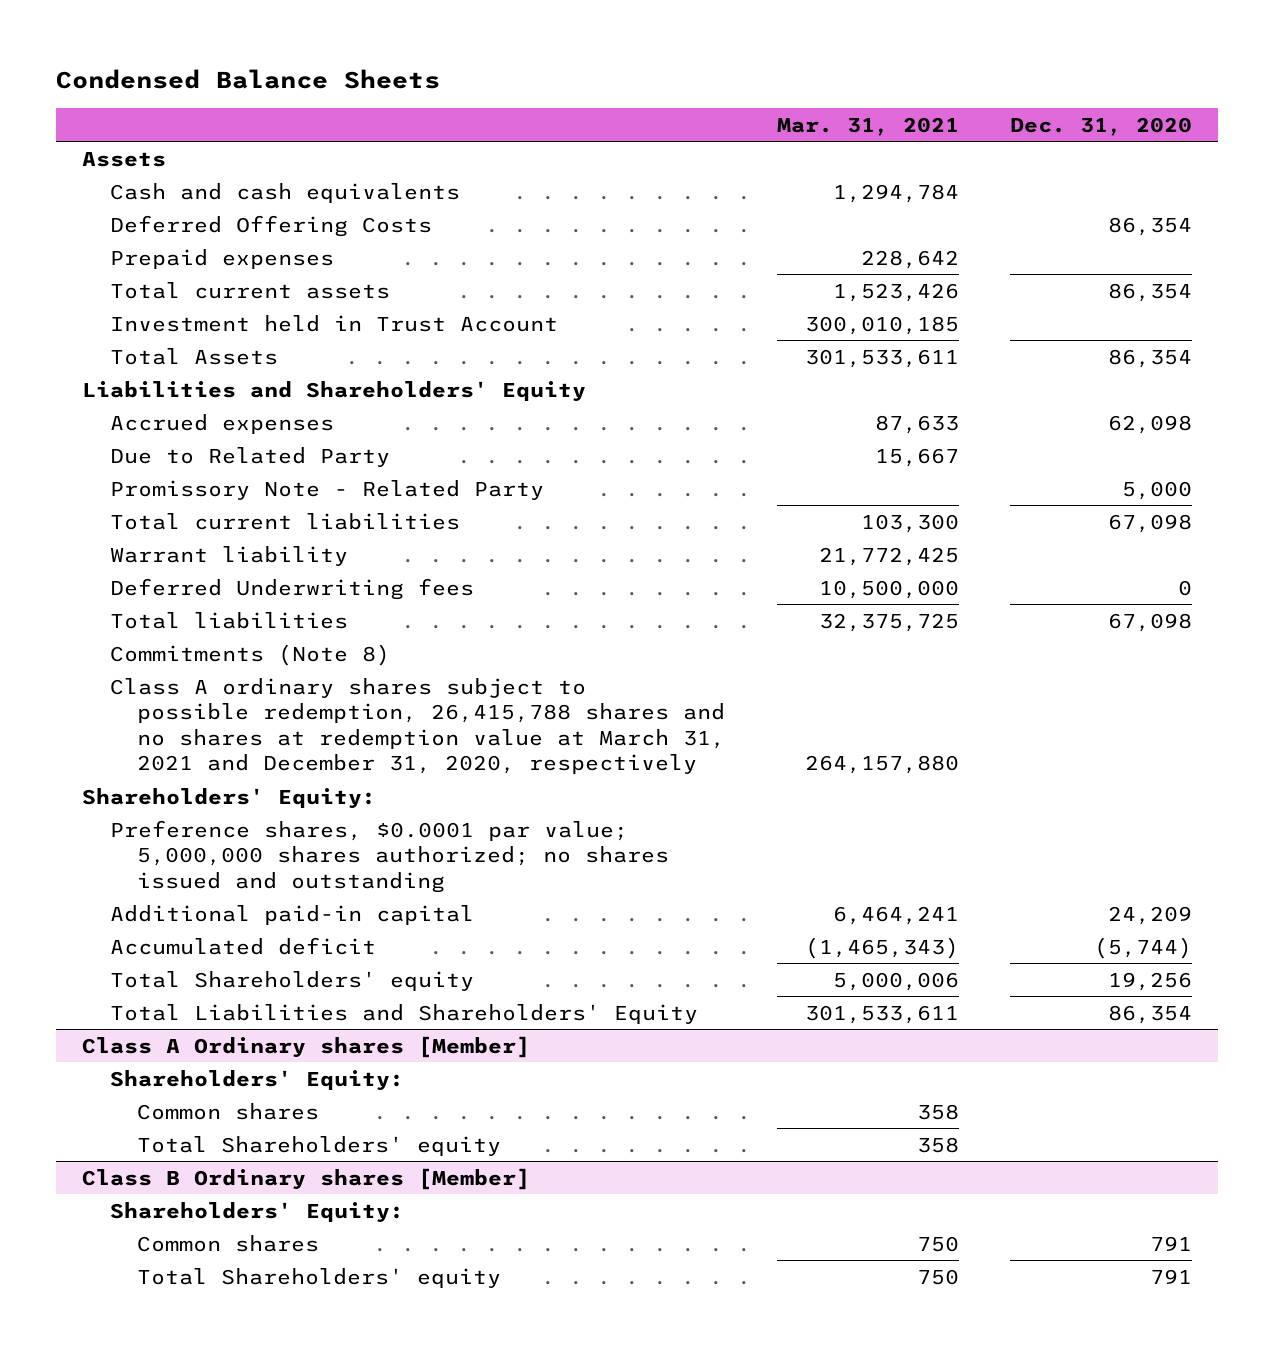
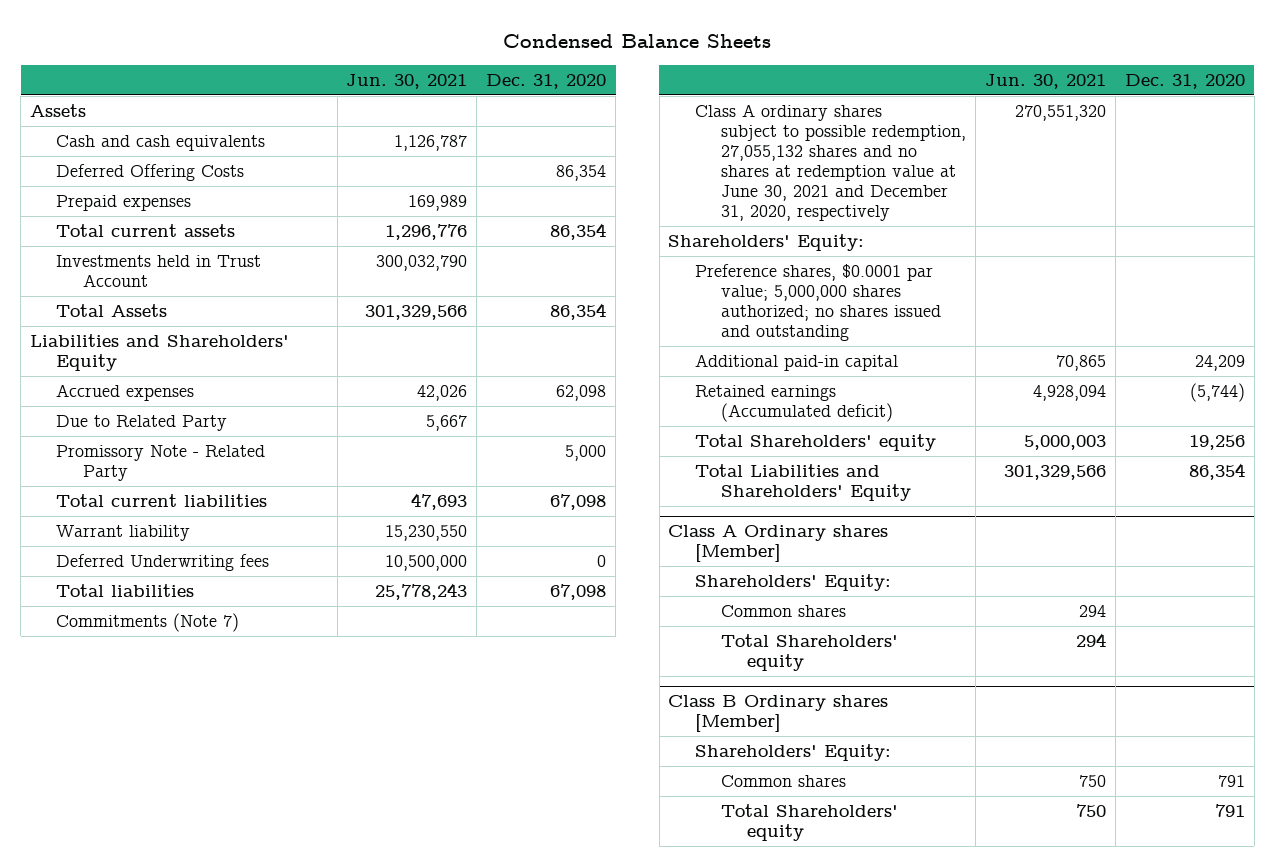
- | Mar. 31, 2021 | Dec. 31, 2020
+ | Jun. 30, 2021 | Dec. 31, 2020
- Investment held in Trust Account | 300,010,185 |
+ Investments held in Trust Account | 300,032,790 |
- Commitments (Note 8)
- Class A ordinary shares subject to possible redemption, 26,415,788 shares and no shares at redemption value at March 31, 2021 and December 31, 2020, respectively | 264,157,880 |
+ Commitments (Note 7)
+ Class A ordinary shares subject to possible redemption, 27,055,132 shares and no shares at redemption value at June 30, 2021 and December 31, 2020, respectively | 270,551,320 |
- Accumulated deficit | (1,465,343) | (5,744)
+ Retained earnings (Accumulated deficit) | 4,928,094 | (5,744)

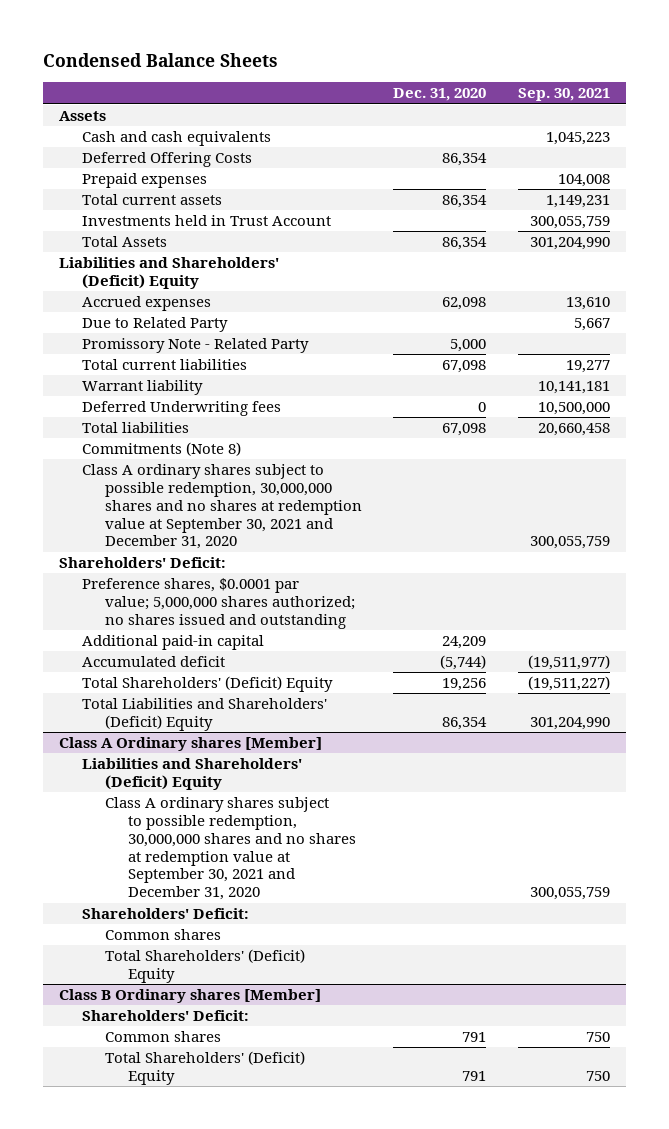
- | Jun. 30, 2021 | Dec. 31, 2020
+ | Dec. 31, 2020 | Sep. 30, 2021
- Liabilities and Shareholders' Equity
+ Liabilities and Shareholders' (Deficit) Equity
- Commitments (Note 7)
- Class A ordinary shares subject to possible redemption, 27,055,132 shares and no shares at redemption value at June 30, 2021 and December 31, 2020, respectively | 270,551,320 |
- Shareholders' Equity:
+ Commitments (Note 8)
+ Class A ordinary shares subject to possible redemption, 30,000,000 shares and no shares at redemption value at September 30, 2021 and December 31, 2020 | | 300,055,759
+ Shareholders' Deficit:
- Retained earnings (Accumulated deficit) | 4,928,094 | (5,744)
- Total Shareholders' equity | 5,000,003 | 19,256
- Total Liabilities and Shareholders' Equity | 301,329,566 | 86,354
+ Accumulated deficit | (5,744) | (19,511,977)
+ Total Shareholders' (Deficit) Equity | 19,256 | (19,511,227)
+ Total Liabilities and Shareholders' (Deficit) Equity | 86,354 | 301,204,990
@ Class A Ordinary shares [Member]
- Shareholders' Equity:
+ Liabilities and Shareholders' (Deficit) Equity
+ Class A ordinary shares subject to possible redemption, 30,000,000 shares and no shares at redemption value at September 30, 2021 and December 31, 2020 | | 300,055,759
+ Shareholders' Deficit:
- Total Shareholders' equity | 294 |
+ Total Shareholders' (Deficit) Equity
@ Class B Ordinary shares [Member]
- Shareholders' Equity:
+ Shareholders' Deficit:
- Total Shareholders' equity | 750 | 791
+ Total Shareholders' (Deficit) Equity | 791 | 750

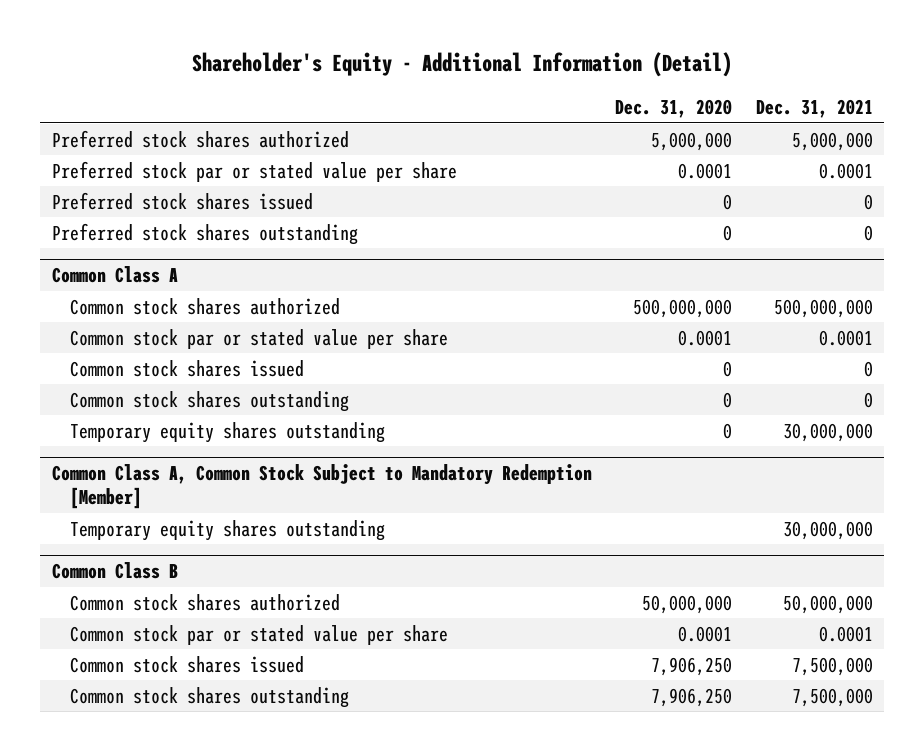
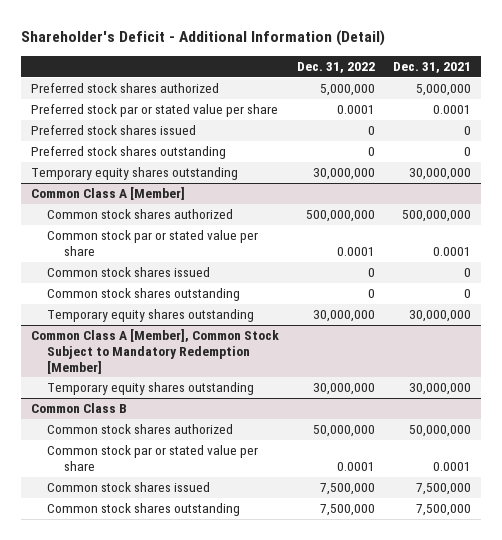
- Shareholder's Equity - Additional Information (Detail)
+ Shareholder's Deficit - Additional Information (Detail)
- | Dec. 31, 2020 | Dec. 31, 2021
+ | Dec. 31, 2022 | Dec. 31, 2021
- Common Class A
+ Temporary equity shares outstanding | 30,000,000 | 30,000,000
+ Common Class A [Member]
- Common Class A, Common Stock Subject to Mandatory Redemption [Member]
+ Common Class A [Member], Common Stock Subject to Mandatory Redemption [Member]

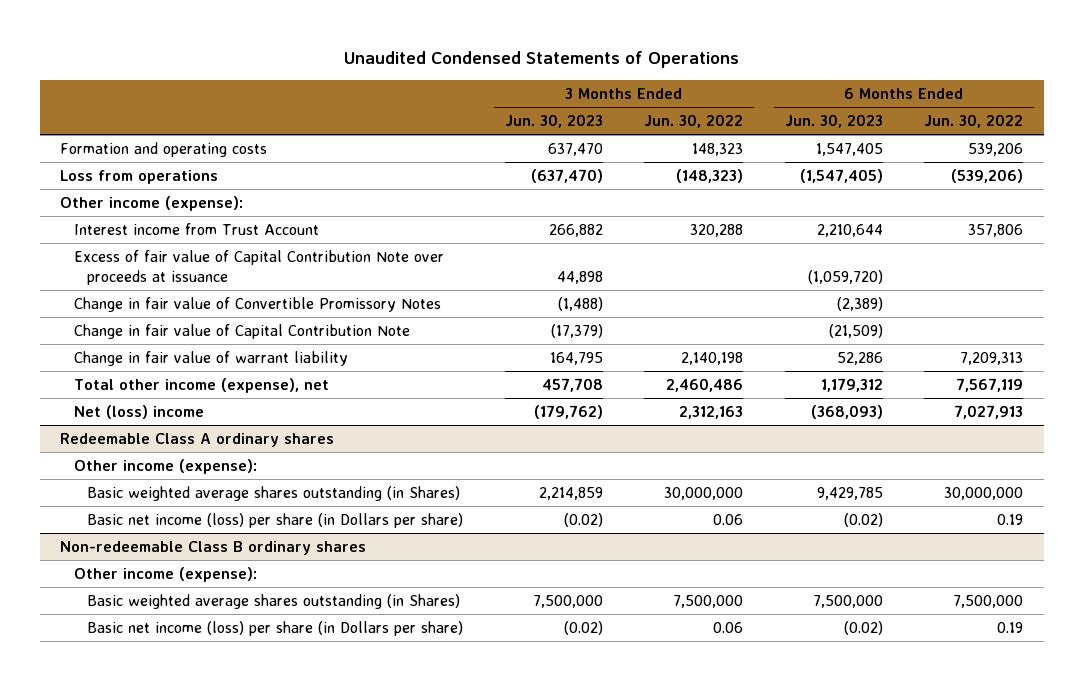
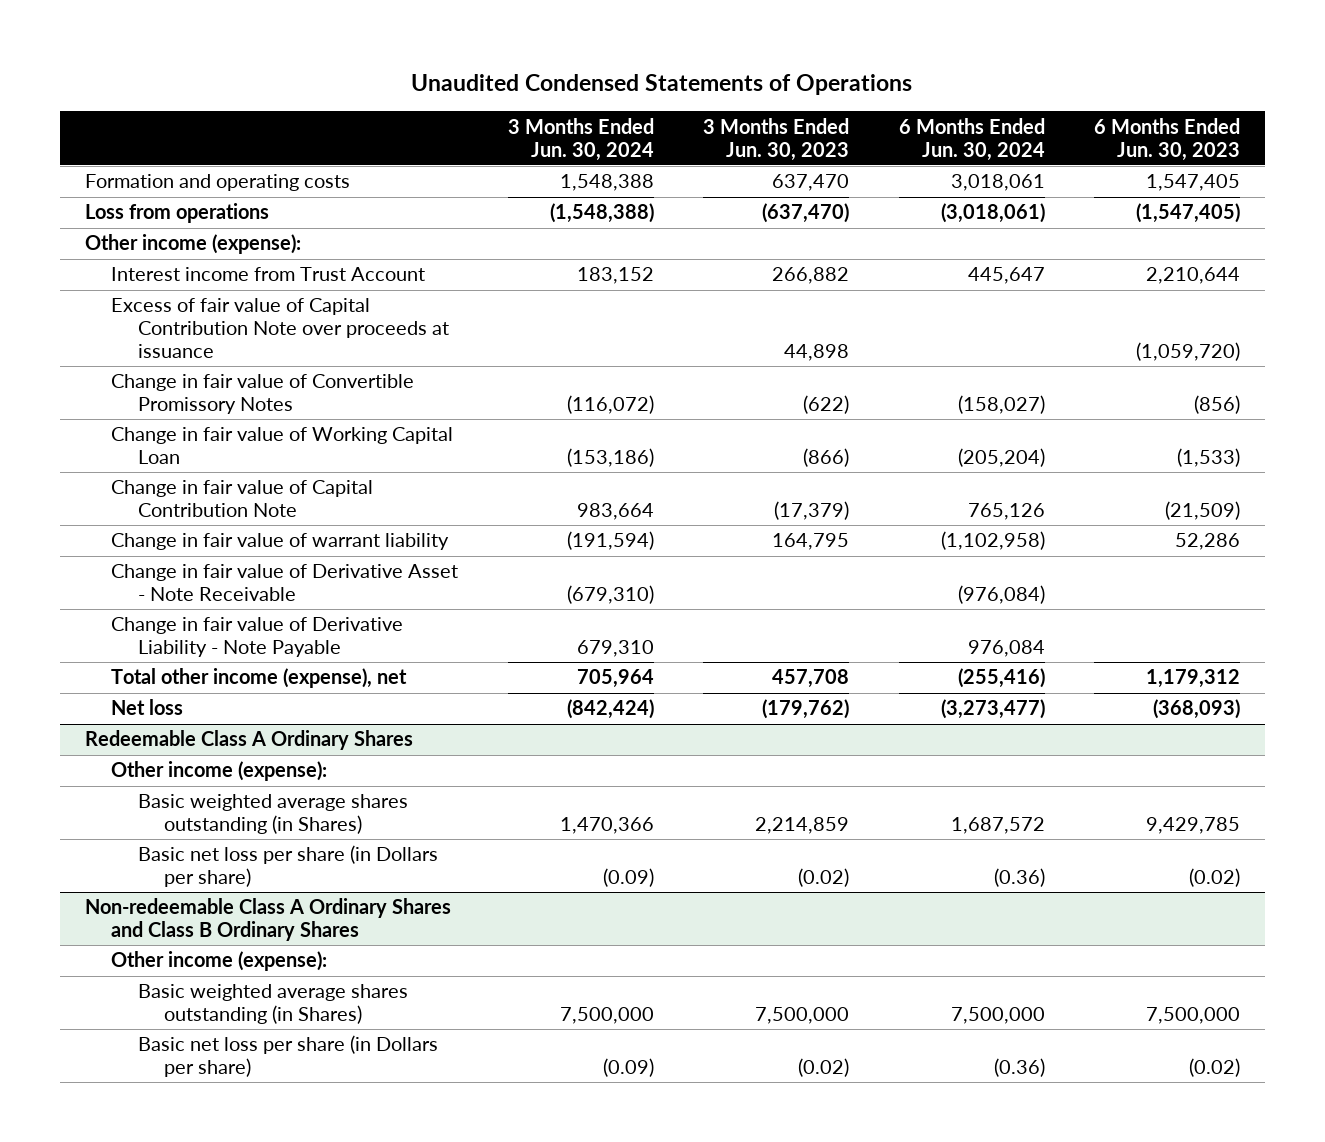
- | 3 Months Ended Jun. 30, 2023 | 3 Months Ended Jun. 30, 2022 | 6 Months Ended Jun. 30, 2023 | 6 Months Ended Jun. 30, 2022
+ | 3 Months Ended Jun. 30, 2024 | 3 Months Ended Jun. 30, 2023 | 6 Months Ended Jun. 30, 2024 | 6 Months Ended Jun. 30, 2023
- Change in fair value of Convertible Promissory Notes | (1,488) | | (2,389) |
+ Change in fair value of Convertible Promissory Notes | (116,072) | (622) | (158,027) | (856)
+ Change in fair value of Working Capital Loan | (153,186) | (866) | (205,204) | (1,533)
+ Change in fair value of Derivative Asset - Note Receivable | (679,310) | | (976,084) |
+ Change in fair value of Derivative Liability - Note Payable | 679,310 | | 976,084 |
- Net (loss) income | (179,762) | 2,312,163 | (368,093) | 7,027,913
- Redeemable Class A ordinary shares
+ Net loss | (842,424) | (179,762) | (3,273,477) | (368,093)
+ Redeemable Class A Ordinary Shares
- Basic net income (loss) per share (in Dollars per share) | (0.02) | 0.06 | (0.02) | 0.19
- Non-redeemable Class B ordinary shares
+ Basic net loss per share (in Dollars per share) | (0.09) | (0.02) | (0.36) | (0.02)
+ Non-redeemable Class A Ordinary Shares and Class B Ordinary Shares
- Basic net income (loss) per share (in Dollars per share) | (0.02) | 0.06 | (0.02) | 0.19
+ Basic net loss per share (in Dollars per share) | (0.09) | (0.02) | (0.36) | (0.02)

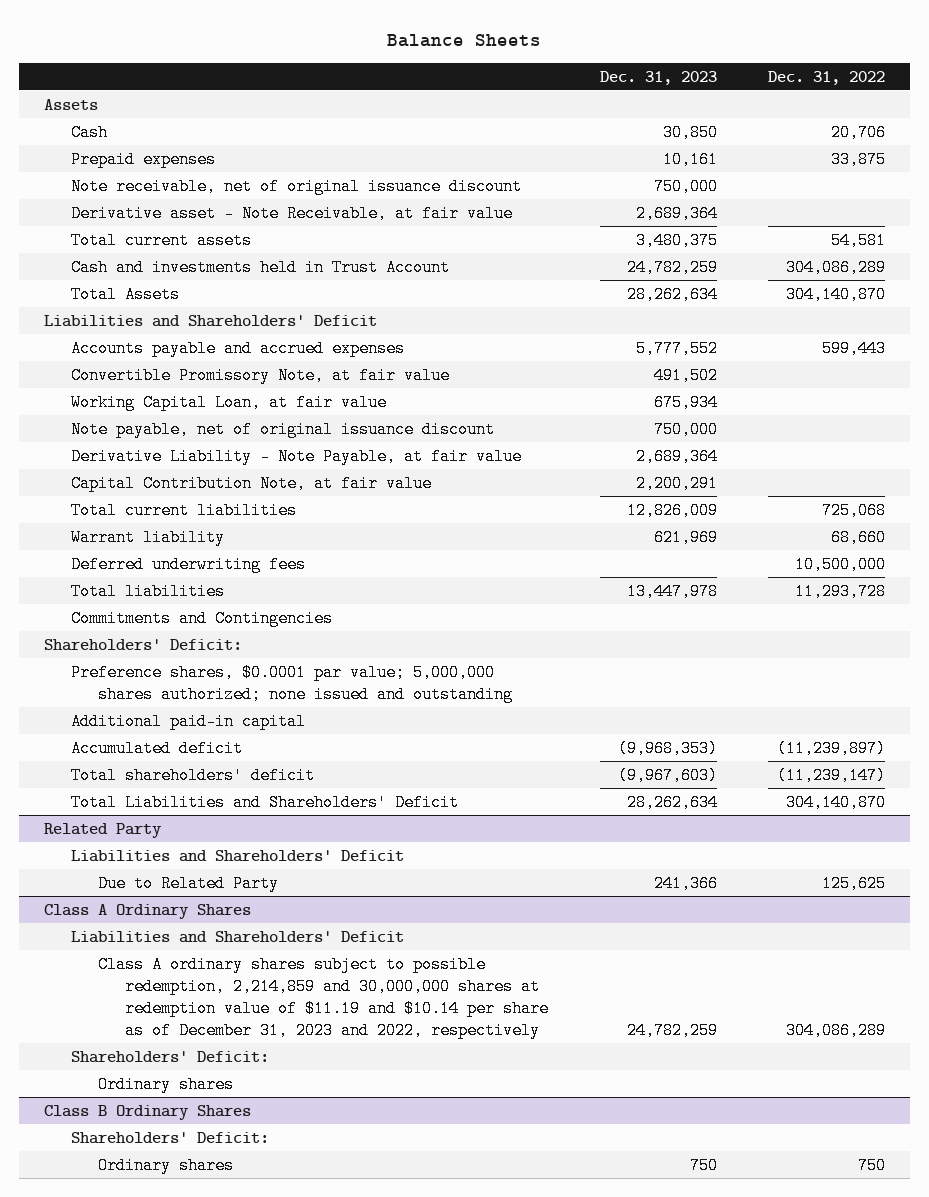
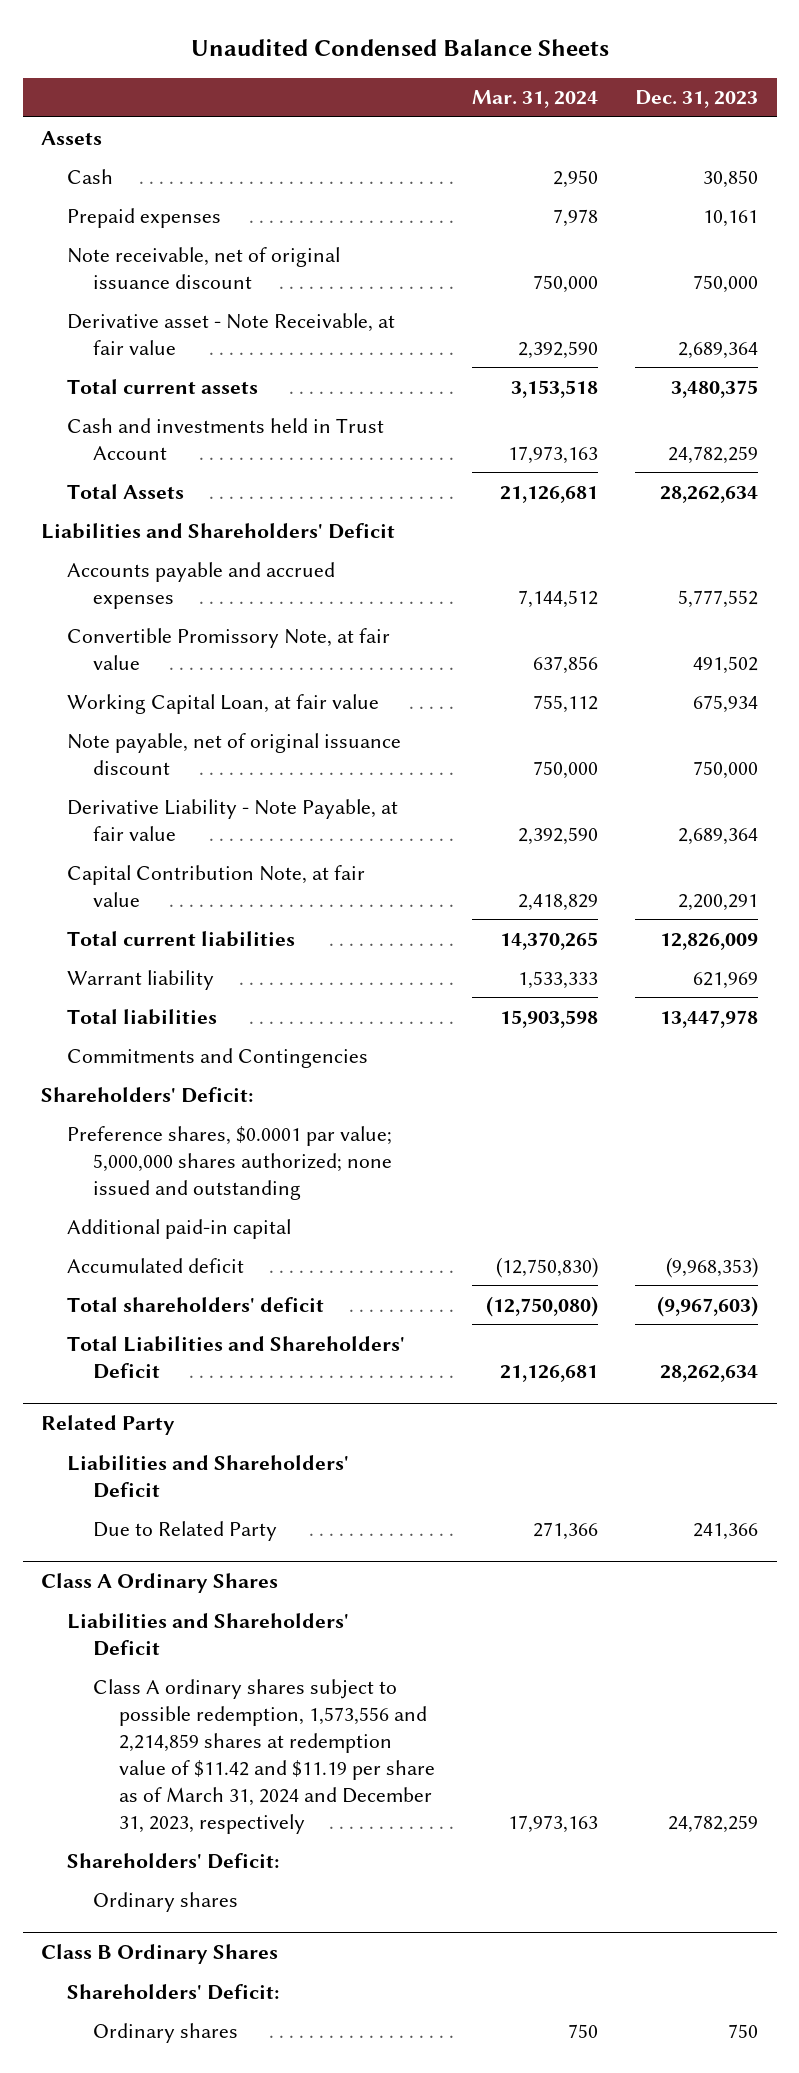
- Balance Sheets
+ Unaudited Condensed Balance Sheets
- | Dec. 31, 2023 | Dec. 31, 2022
+ | Mar. 31, 2024 | Dec. 31, 2023
- Deferred underwriting fees | | 10,500,000
@ Class A Ordinary Shares
- Class A ordinary shares subject to possible redemption, 2,214,859 and 30,000,000 shares at redemption value of $11.19 and $10.14 per share as of December 31, 2023 and 2022, respectively | 24,782,259 | 304,086,289
+ Class A ordinary shares subject to possible redemption, 1,573,556 and 2,214,859 shares at redemption value of $11.42 and $11.19 per share as of March 31, 2024 and December 31, 2023, respectively | 17,973,163 | 24,782,259

